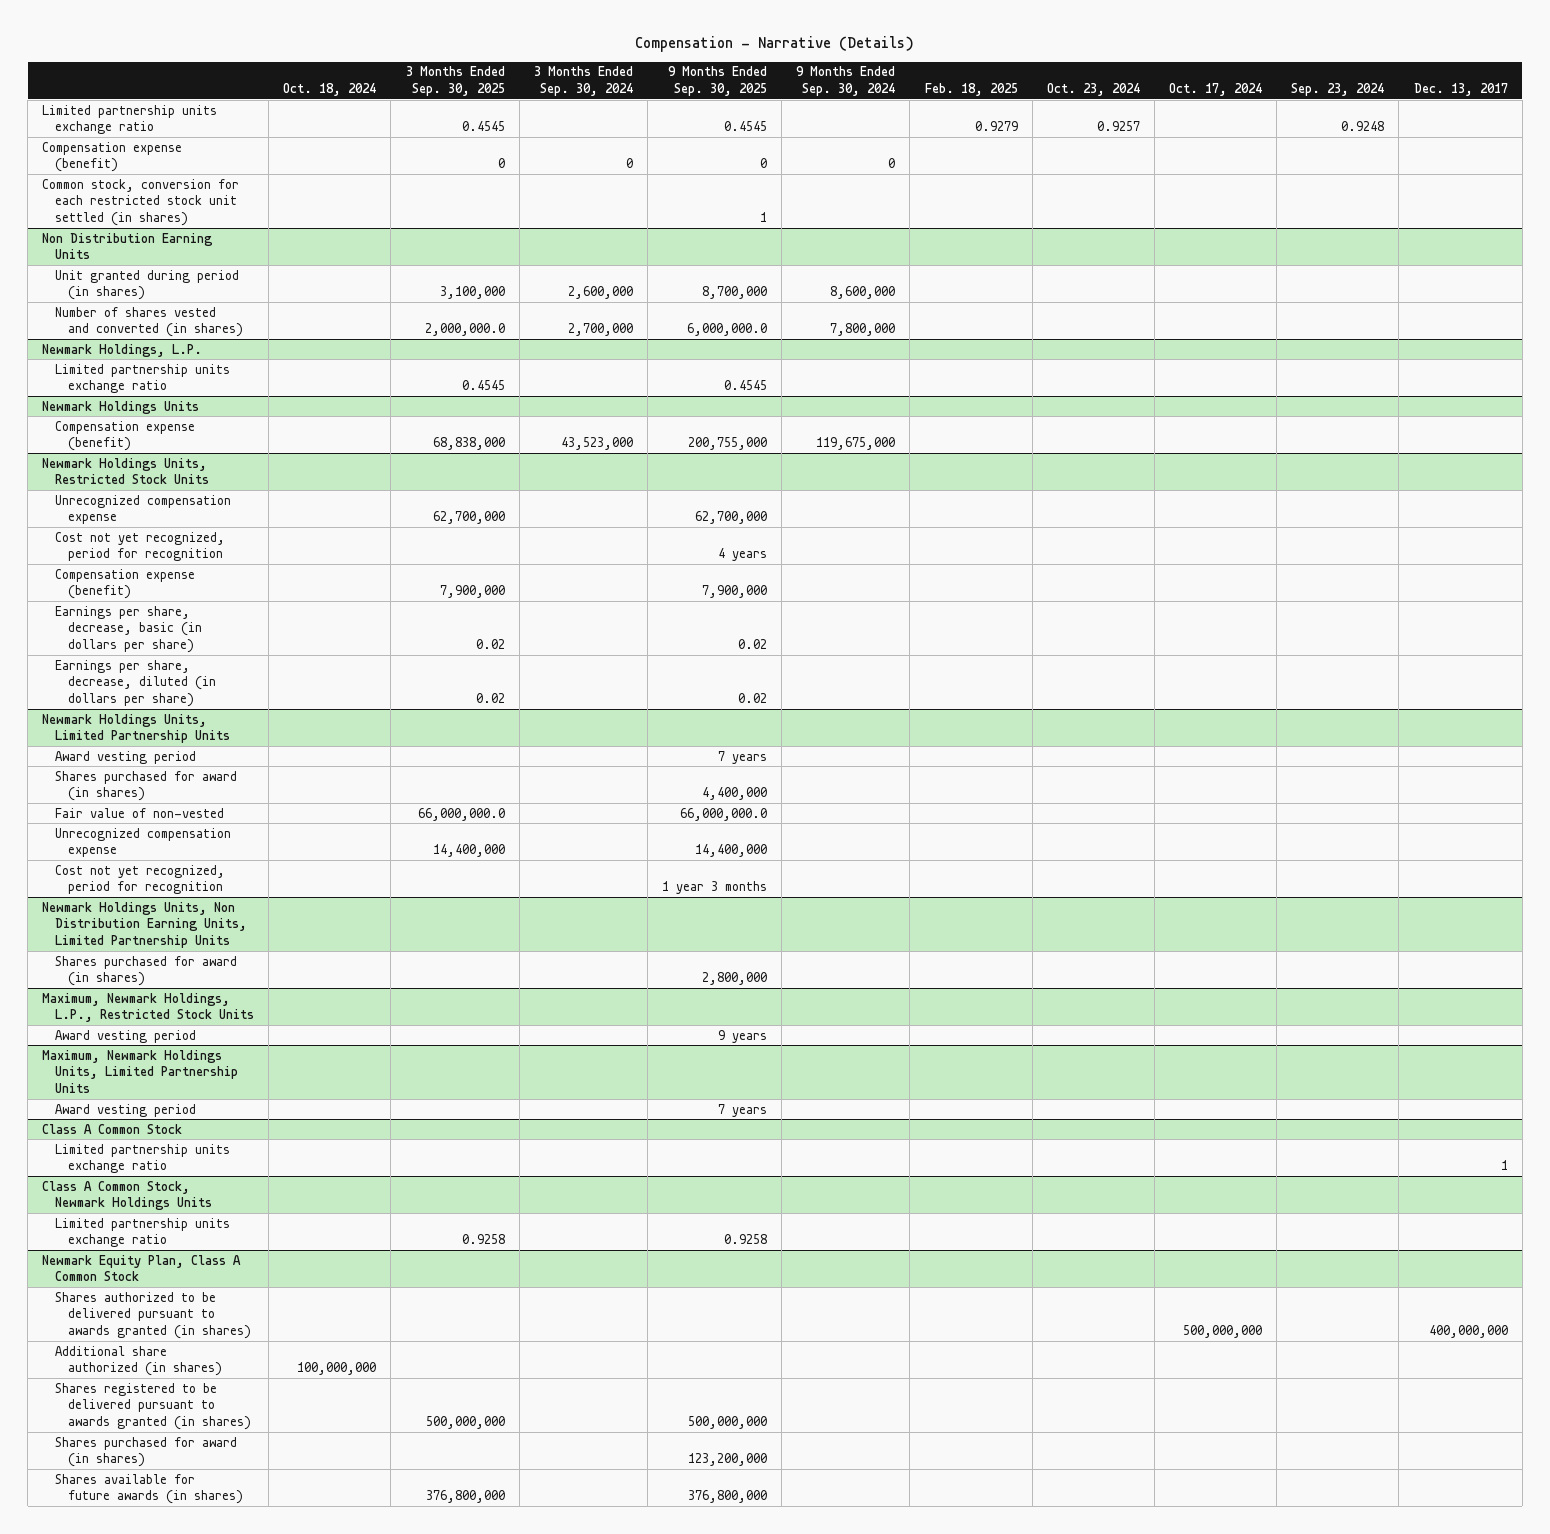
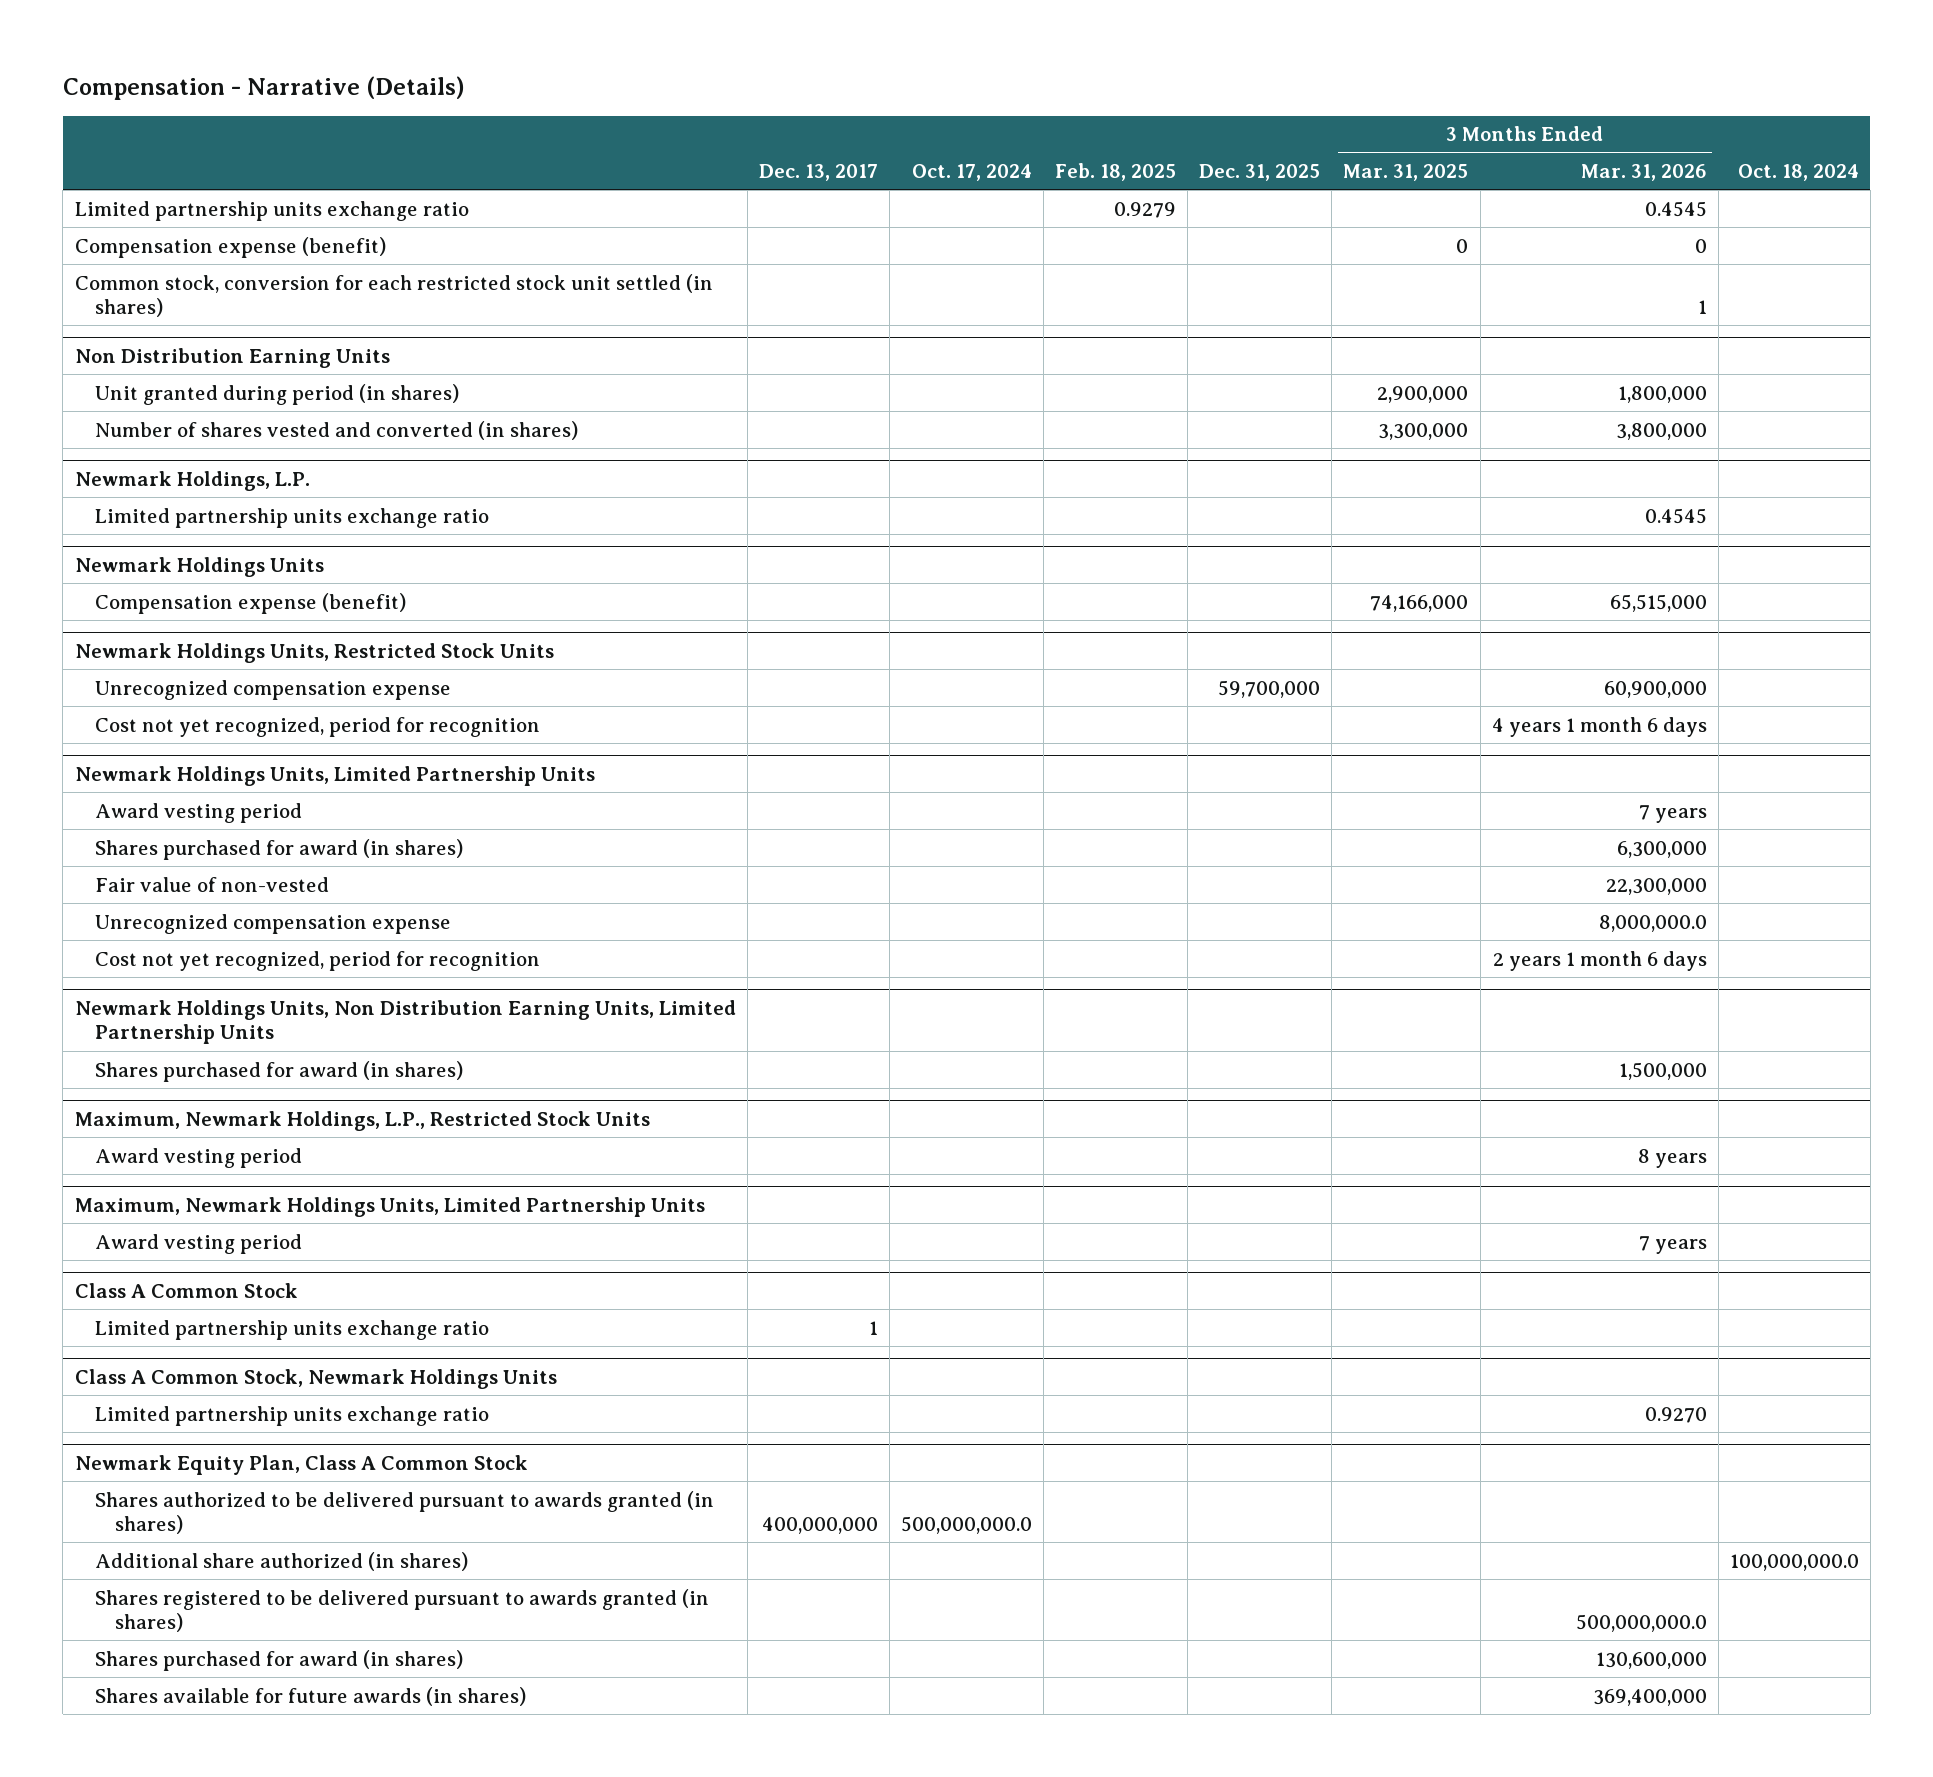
- | Oct. 18, 2024 | 3 Months Ended Sep. 30, 2025 | 3 Months Ended Sep. 30, 2024 | 9 Months Ended Sep. 30, 2025 | 9 Months Ended Sep. 30, 2024 | Feb. 18, 2025 | Oct. 23, 2024 | Oct. 17, 2024 | Sep. 23, 2024 | Dec. 13, 2017
+ | Dec. 13, 2017 | Oct. 17, 2024 | Feb. 18, 2025 | Dec. 31, 2025 | 3 Months Ended Mar. 31, 2025 | 3 Months Ended Mar. 31, 2026 | Oct. 18, 2024
@ Newmark Holdings Units, Restricted Stock Units
- Compensation expense (benefit) | | 7,900,000 | | 7,900,000 | | | | | |
- Earnings per share, decrease, basic (in dollars per share) | | 0.02 | | 0.02 | | | | | |
- Earnings per share, decrease, diluted (in dollars per share) | | 0.02 | | 0.02 | | | | | |
@ Newmark Equity Plan, Class A Common Stock
- Shares authorized to be delivered pursuant to awards granted (in shares) | | | | | | | | 500,000,000 | | 400,000,000
- Additional share authorized (in shares) | 100,000,000 | | | | | | | | |
+ Shares authorized to be delivered pursuant to awards granted (in shares) | 400,000,000 | 500,000,000.0 | | | | |
+ Additional share authorized (in shares) | | | | | | | 100,000,000.0

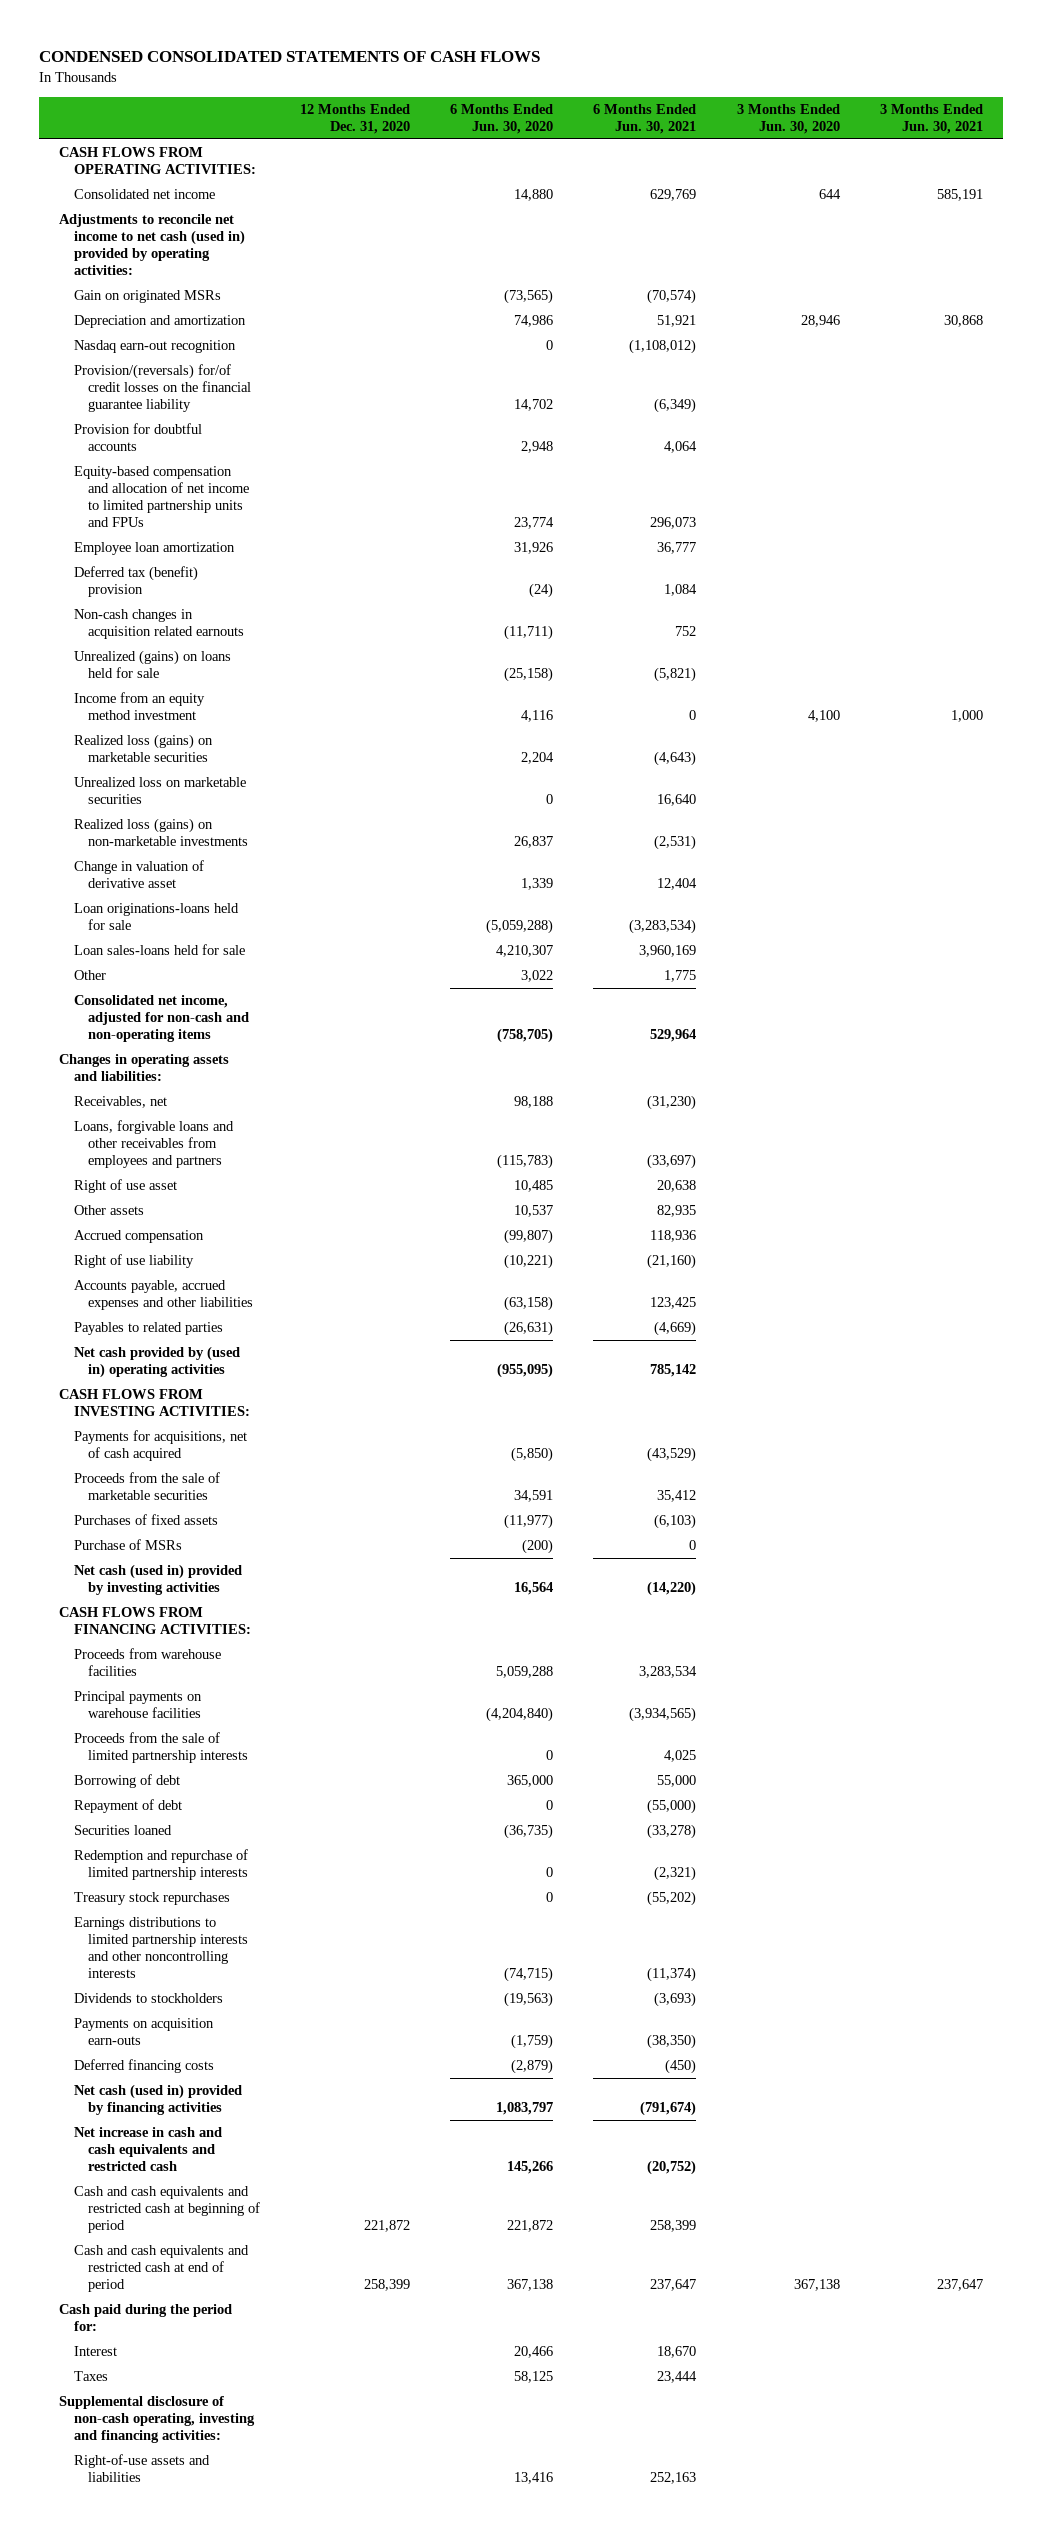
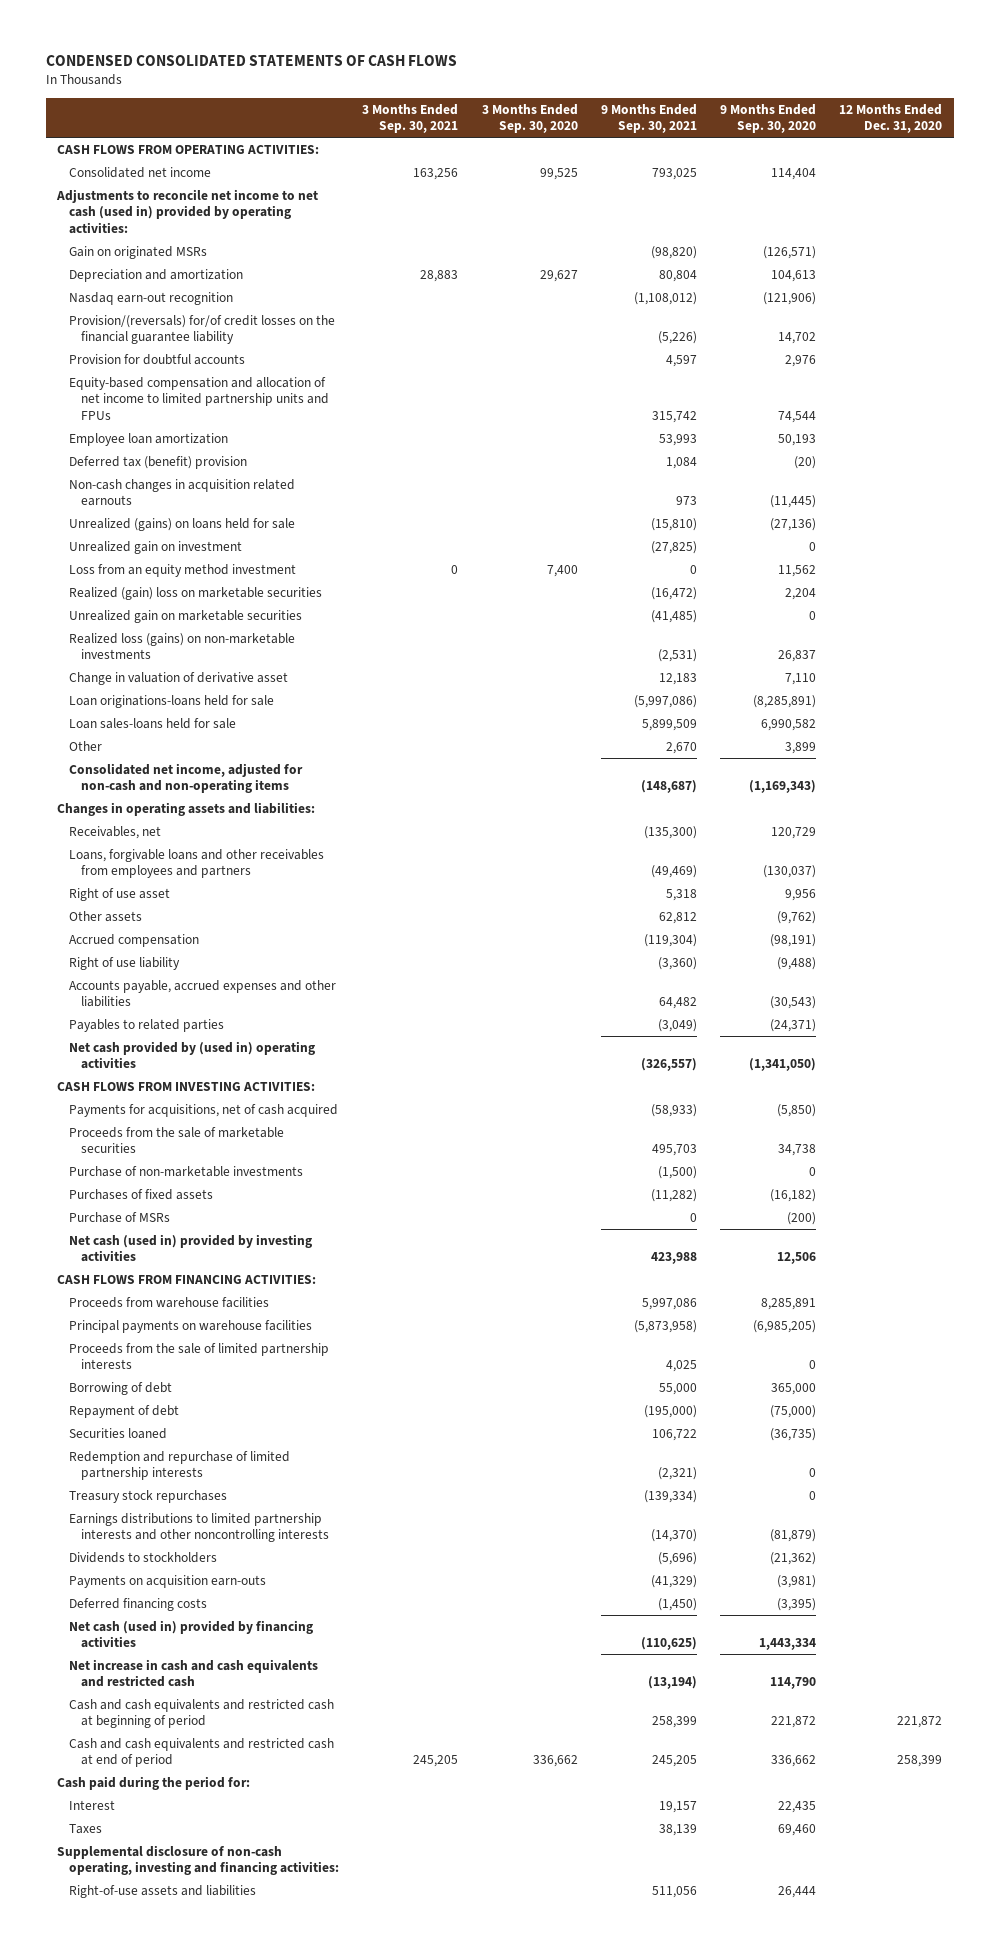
- | 12 Months Ended Dec. 31, 2020 | 6 Months Ended Jun. 30, 2020 | 6 Months Ended Jun. 30, 2021 | 3 Months Ended Jun. 30, 2020 | 3 Months Ended Jun. 30, 2021
+ | 3 Months Ended Sep. 30, 2021 | 3 Months Ended Sep. 30, 2020 | 9 Months Ended Sep. 30, 2021 | 9 Months Ended Sep. 30, 2020 | 12 Months Ended Dec. 31, 2020
- Income from an equity method investment | | 4,116 | 0 | 4,100 | 1,000
- Realized loss (gains) on marketable securities | | 2,204 | (4,643) | |
- Unrealized loss on marketable securities | | 0 | 16,640 | |
+ Unrealized gain on investment | | | (27,825) | 0 |
+ Loss from an equity method investment | 0 | 7,400 | 0 | 11,562 |
+ Realized (gain) loss on marketable securities | | | (16,472) | 2,204 |
+ Unrealized gain on marketable securities | | | (41,485) | 0 |
+ Purchase of non-marketable investments | | | (1,500) | 0 |

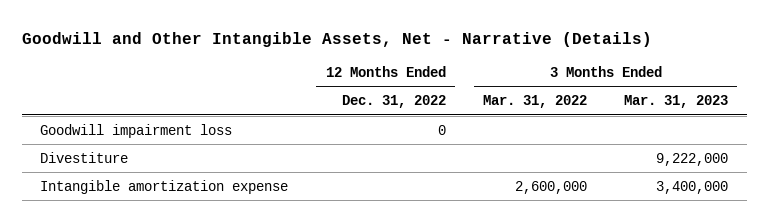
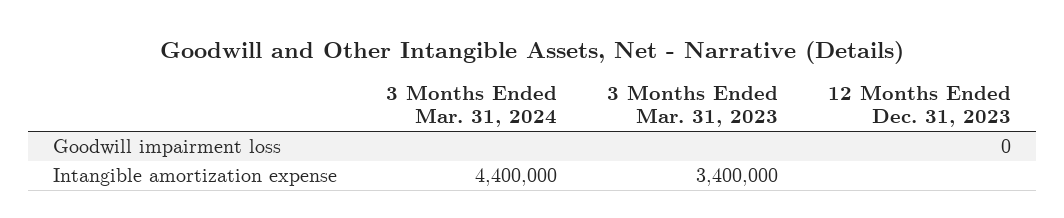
- | 12 Months Ended Dec. 31, 2022 | 3 Months Ended Mar. 31, 2022 | 3 Months Ended Mar. 31, 2023
+ | 3 Months Ended Mar. 31, 2024 | 3 Months Ended Mar. 31, 2023 | 12 Months Ended Dec. 31, 2023
- Divestiture | | | 9,222,000

